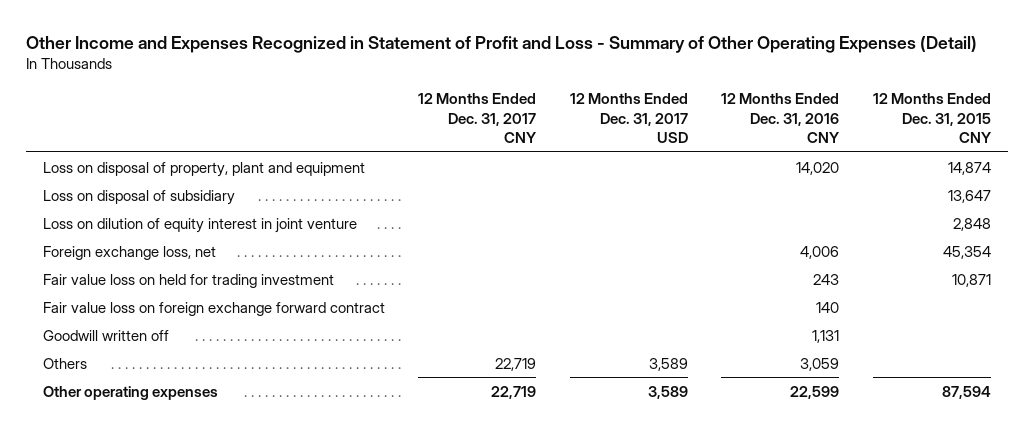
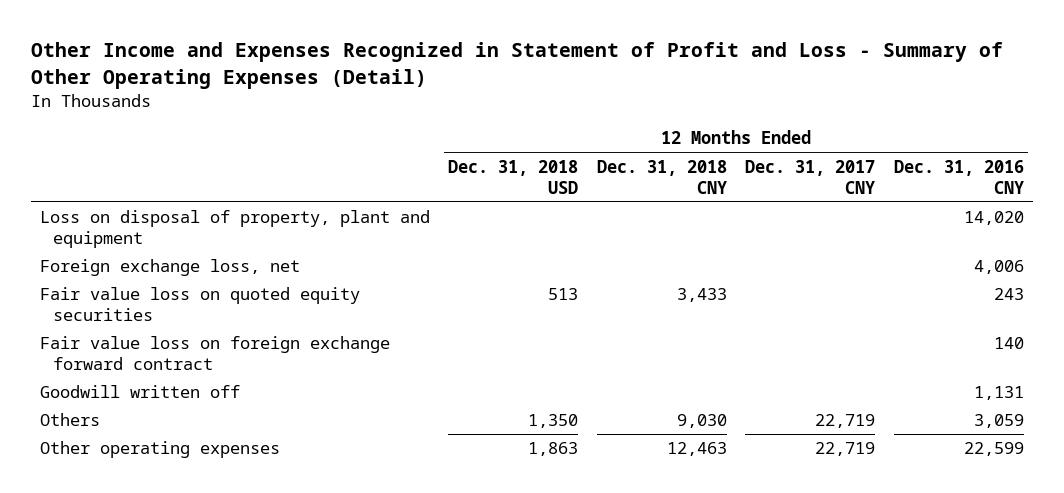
- | 12 Months Ended Dec. 31, 2017 CNY | 12 Months Ended Dec. 31, 2017 USD | 12 Months Ended Dec. 31, 2016 CNY | 12 Months Ended Dec. 31, 2015 CNY
+ | 12 Months Ended Dec. 31, 2018 USD | 12 Months Ended Dec. 31, 2018 CNY | 12 Months Ended Dec. 31, 2017 CNY | 12 Months Ended Dec. 31, 2016 CNY
- Loss on disposal of subsidiary | | | | 13,647
- Loss on dilution of equity interest in joint venture | | | | 2,848
- Fair value loss on held for trading investment | | | 243 | 10,871
+ Fair value loss on quoted equity securities | 513 | 3,433 | | 243

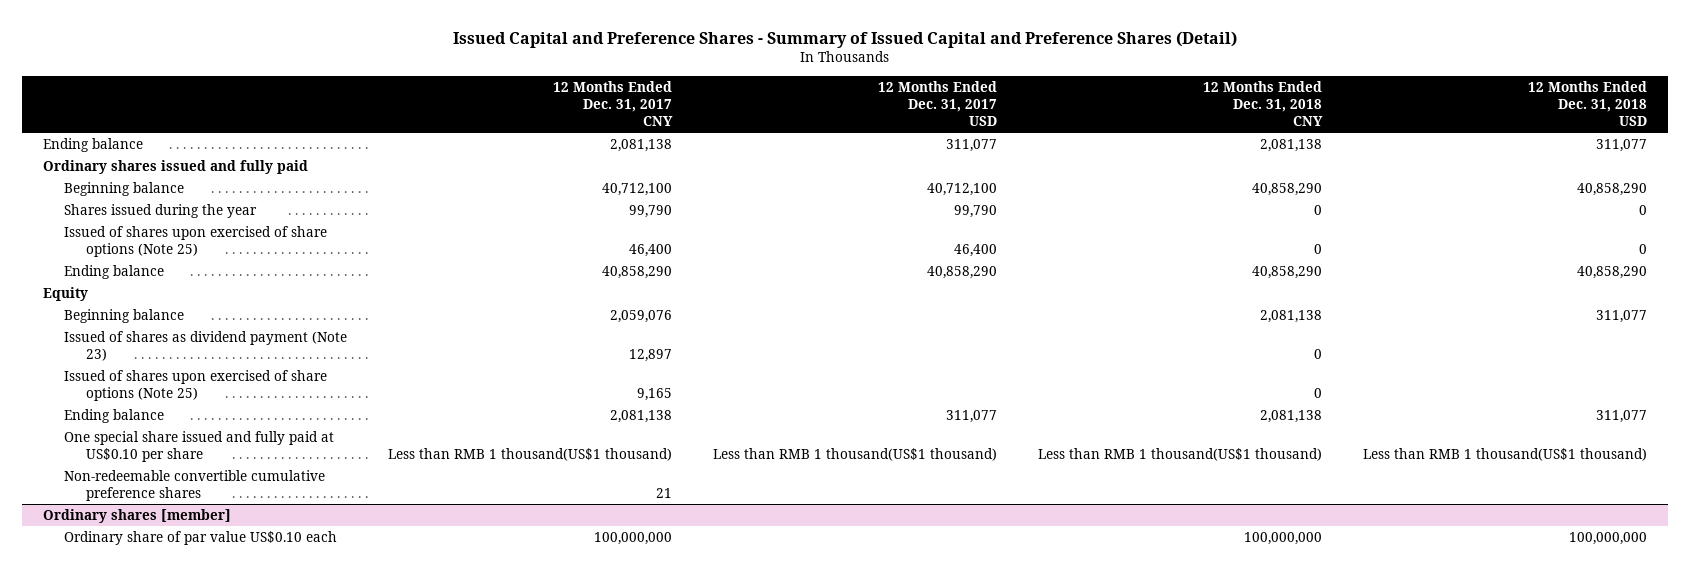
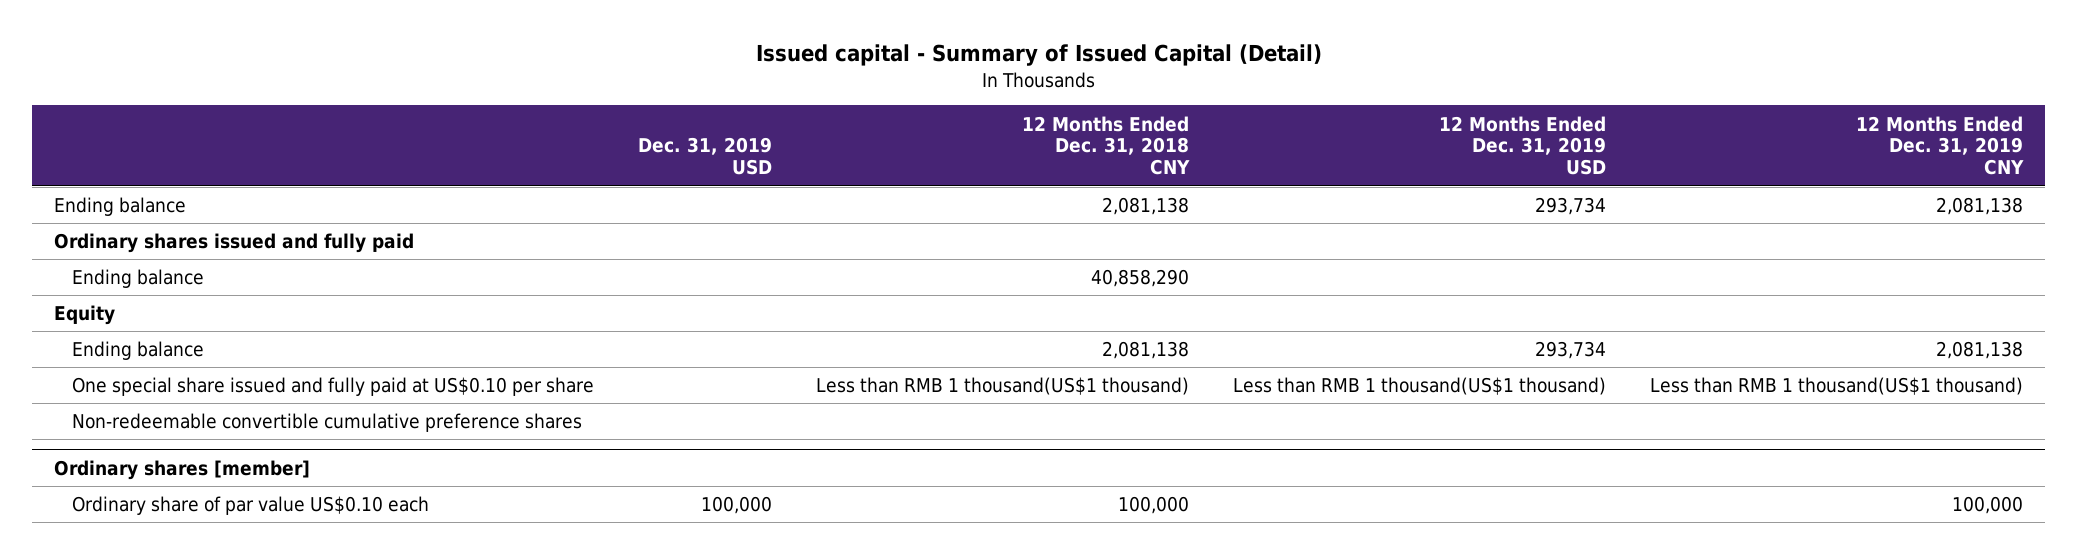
- Issued Capital and Preference Shares - Summary of Issued Capital and Preference Shares (Detail)
+ Issued capital - Summary of Issued Capital (Detail)
- | 12 Months Ended Dec. 31, 2017 CNY | 12 Months Ended Dec. 31, 2017 USD | 12 Months Ended Dec. 31, 2018 CNY | 12 Months Ended Dec. 31, 2018 USD
+ | Dec. 31, 2019 USD | 12 Months Ended Dec. 31, 2018 CNY | 12 Months Ended Dec. 31, 2019 USD | 12 Months Ended Dec. 31, 2019 CNY
- Beginning balance | 40,712,100 | 40,712,100 | 40,858,290 | 40,858,290
- Shares issued during the year | 99,790 | 99,790 | 0 | 0
- Issued of shares upon exercised of share options (Note 25) | 46,400 | 46,400 | 0 | 0
- Beginning balance | 2,059,076 | | 2,081,138 | 311,077
- Issued of shares as dividend payment (Note 23) | 12,897 | | 0 |
- Issued of shares upon exercised of share options (Note 25) | 9,165 | | 0 |
@ Ordinary shares [member]
- Ordinary share of par value US$0.10 each | 100,000,000 | | 100,000,000 | 100,000,000
+ Ordinary share of par value US$0.10 each | 100,000 | 100,000 | | 100,000

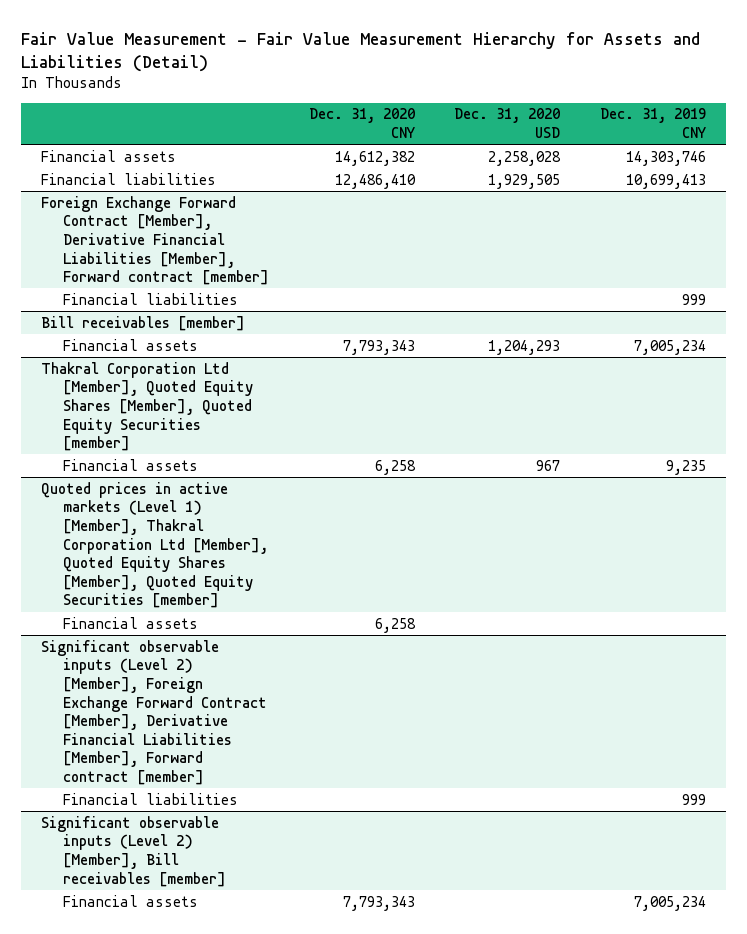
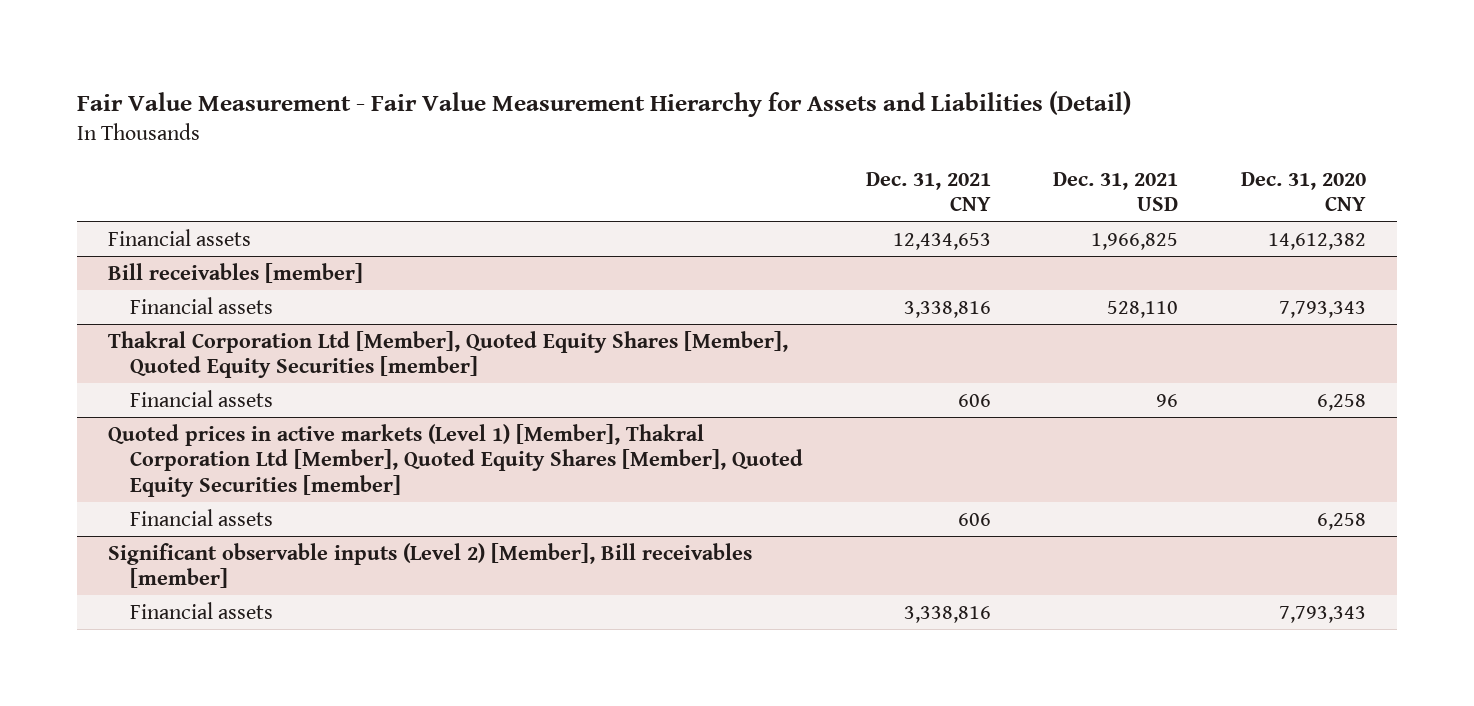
- | Dec. 31, 2020 CNY | Dec. 31, 2020 USD | Dec. 31, 2019 CNY
+ | Dec. 31, 2021 CNY | Dec. 31, 2021 USD | Dec. 31, 2020 CNY
- Financial liabilities | 12,486,410 | 1,929,505 | 10,699,413
- Foreign Exchange Forward Contract [Member], Derivative Financial Liabilities [Member], Forward contract [member]
- Financial liabilities | | | 999
- Significant observable inputs (Level 2) [Member], Foreign Exchange Forward Contract [Member], Derivative Financial Liabilities [Member], Forward contract [member]
- Financial liabilities | | | 999

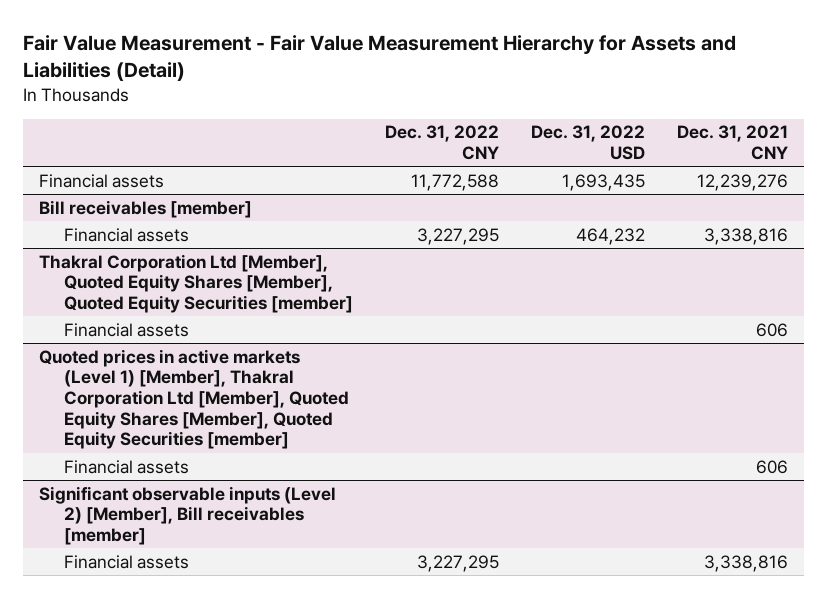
- | Dec. 31, 2021 CNY | Dec. 31, 2021 USD | Dec. 31, 2020 CNY
+ | Dec. 31, 2022 CNY | Dec. 31, 2022 USD | Dec. 31, 2021 CNY
- Financial assets | 12,434,653 | 1,966,825 | 14,612,382
+ Financial assets | 11,772,588 | 1,693,435 | 12,239,276

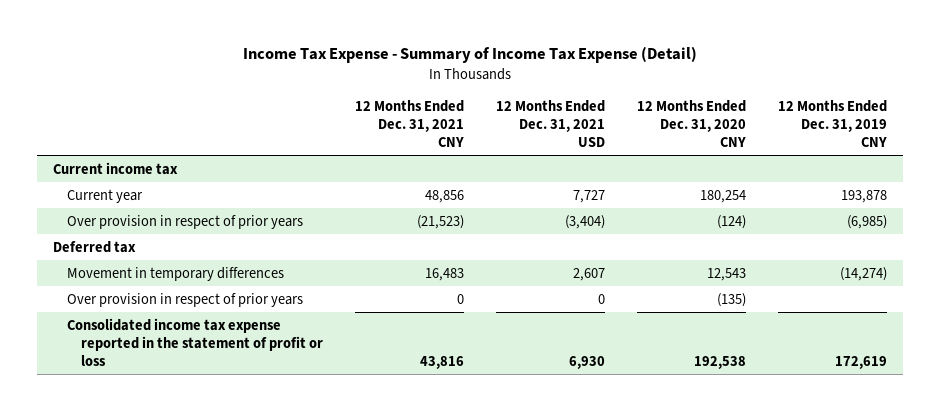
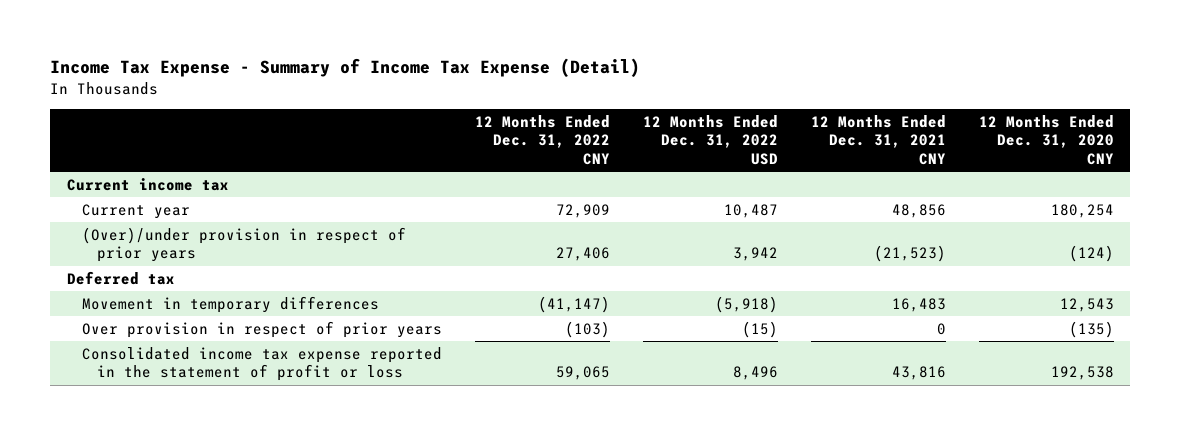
- | 12 Months Ended Dec. 31, 2021 CNY | 12 Months Ended Dec. 31, 2021 USD | 12 Months Ended Dec. 31, 2020 CNY | 12 Months Ended Dec. 31, 2019 CNY
+ | 12 Months Ended Dec. 31, 2022 CNY | 12 Months Ended Dec. 31, 2022 USD | 12 Months Ended Dec. 31, 2021 CNY | 12 Months Ended Dec. 31, 2020 CNY
- Over provision in respect of prior years | (21,523) | (3,404) | (124) | (6,985)
+ (Over)/under provision in respect of prior years | 27,406 | 3,942 | (21,523) | (124)

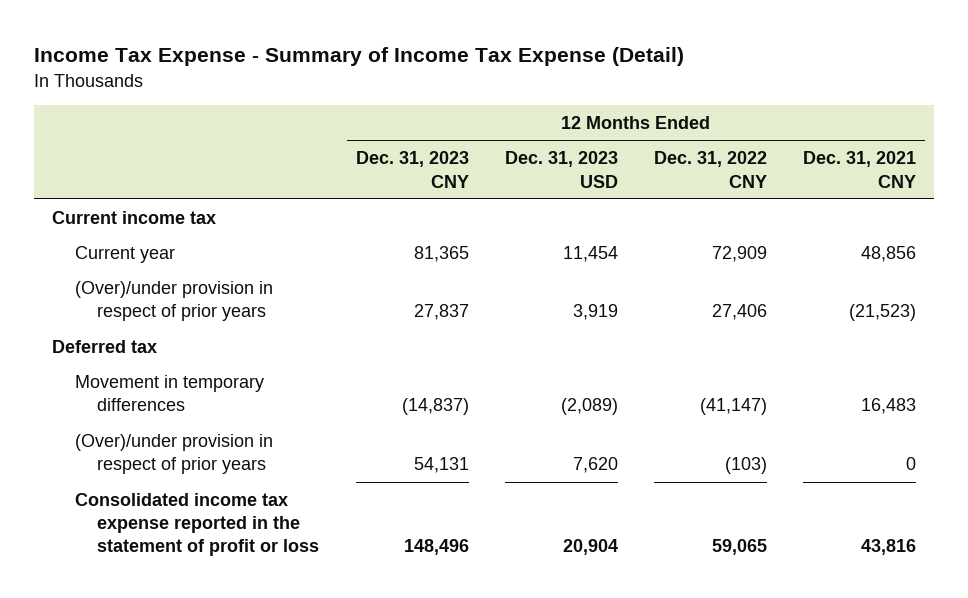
- | 12 Months Ended Dec. 31, 2022 CNY | 12 Months Ended Dec. 31, 2022 USD | 12 Months Ended Dec. 31, 2021 CNY | 12 Months Ended Dec. 31, 2020 CNY
+ | 12 Months Ended Dec. 31, 2023 CNY | 12 Months Ended Dec. 31, 2023 USD | 12 Months Ended Dec. 31, 2022 CNY | 12 Months Ended Dec. 31, 2021 CNY
- Over provision in respect of prior years | (103) | (15) | 0 | (135)
+ (Over)/under provision in respect of prior years | 54,131 | 7,620 | (103) | 0

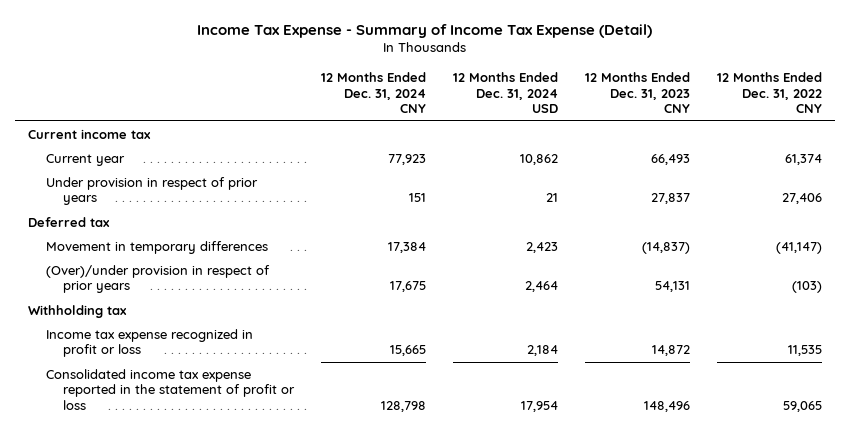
- | 12 Months Ended Dec. 31, 2023 CNY | 12 Months Ended Dec. 31, 2023 USD | 12 Months Ended Dec. 31, 2022 CNY | 12 Months Ended Dec. 31, 2021 CNY
+ | 12 Months Ended Dec. 31, 2024 CNY | 12 Months Ended Dec. 31, 2024 USD | 12 Months Ended Dec. 31, 2023 CNY | 12 Months Ended Dec. 31, 2022 CNY
- Current year | 81,365 | 11,454 | 72,909 | 48,856
- (Over)/under provision in respect of prior years | 27,837 | 3,919 | 27,406 | (21,523)
+ Current year | 77,923 | 10,862 | 66,493 | 61,374
+ Under provision in respect of prior years | 151 | 21 | 27,837 | 27,406
+ Withholding tax
+ Income tax expense recognized in profit or loss | 15,665 | 2,184 | 14,872 | 11,535

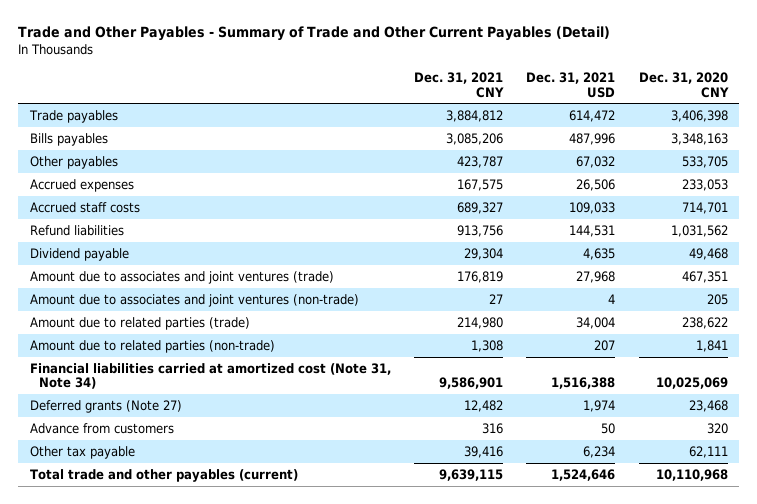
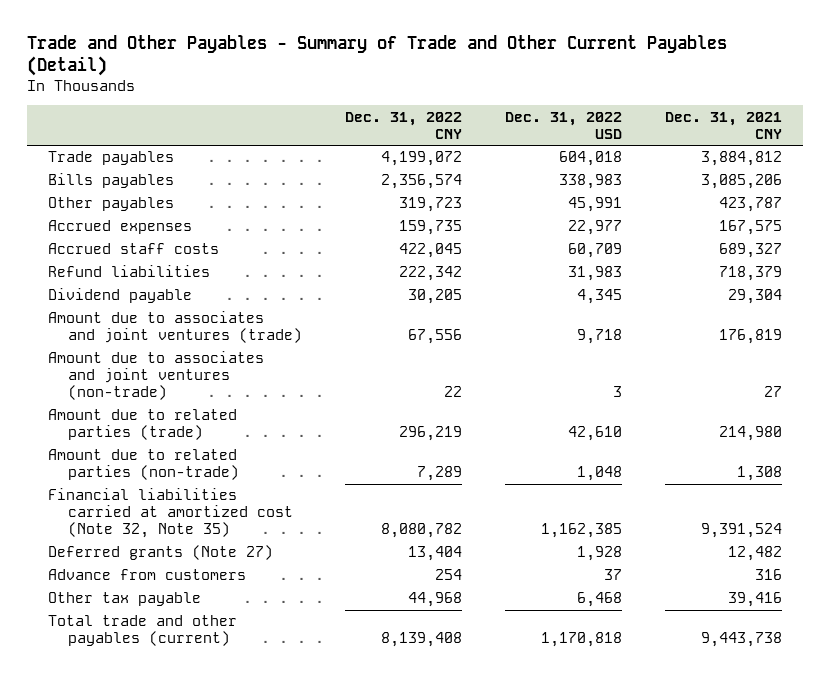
- | Dec. 31, 2021 CNY | Dec. 31, 2021 USD | Dec. 31, 2020 CNY
+ | Dec. 31, 2022 CNY | Dec. 31, 2022 USD | Dec. 31, 2021 CNY
- Refund liabilities | 913,756 | 144,531 | 1,031,562
+ Refund liabilities | 222,342 | 31,983 | 718,379
- Financial liabilities carried at amortized cost (Note 31, Note 34) | 9,586,901 | 1,516,388 | 10,025,069
+ Financial liabilities carried at amortized cost (Note 32, Note 35) | 8,080,782 | 1,162,385 | 9,391,524
- Total trade and other payables (current) | 9,639,115 | 1,524,646 | 10,110,968
+ Total trade and other payables (current) | 8,139,408 | 1,170,818 | 9,443,738

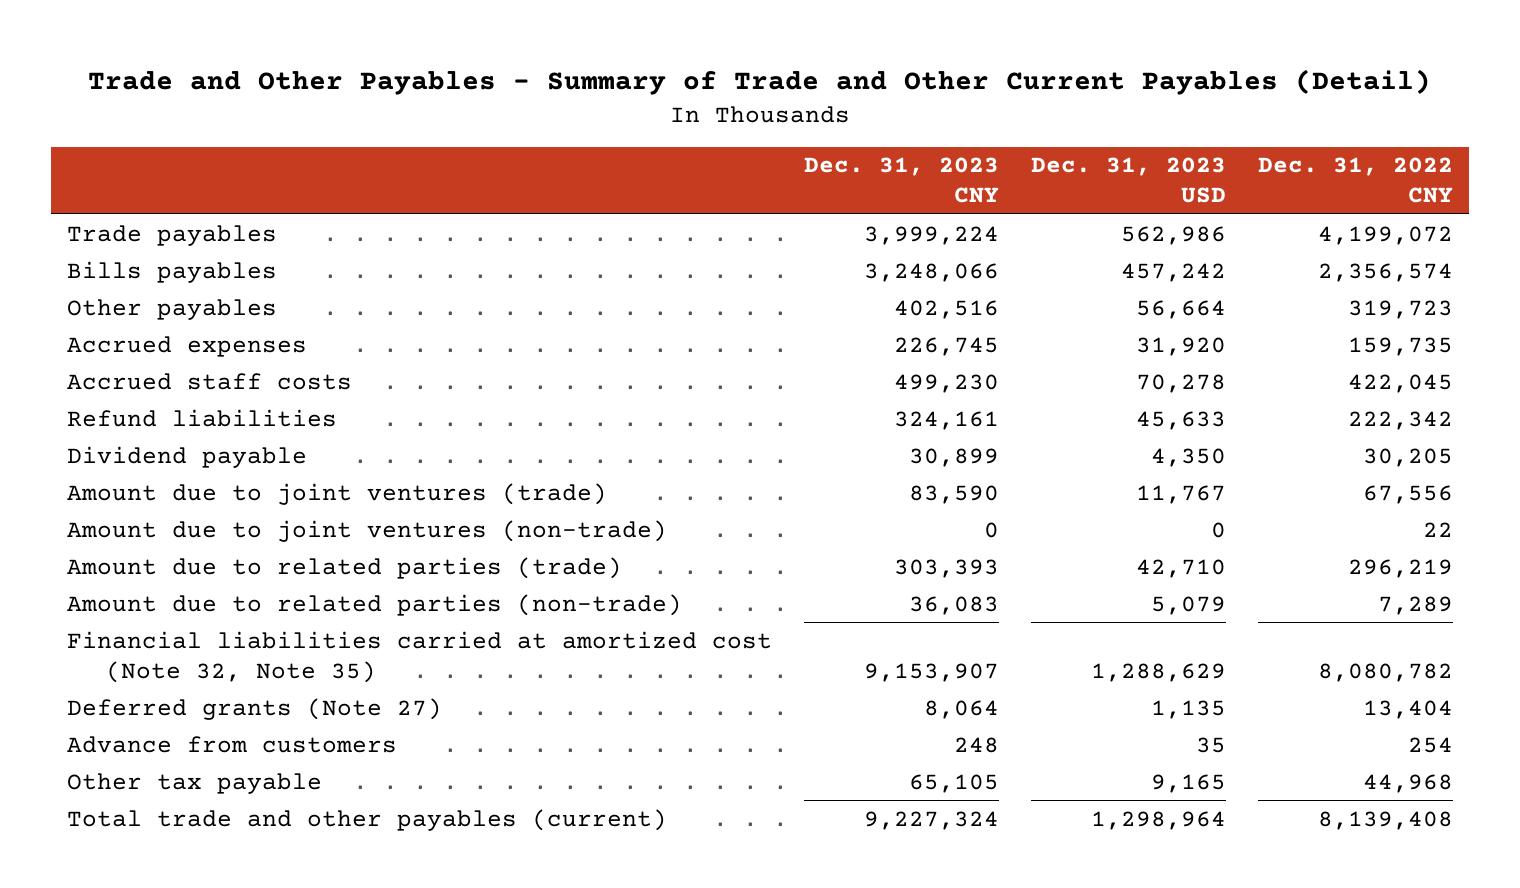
- | Dec. 31, 2022 CNY | Dec. 31, 2022 USD | Dec. 31, 2021 CNY
+ | Dec. 31, 2023 CNY | Dec. 31, 2023 USD | Dec. 31, 2022 CNY
- Amount due to associates and joint ventures (trade) | 67,556 | 9,718 | 176,819
- Amount due to associates and joint ventures (non-trade) | 22 | 3 | 27
+ Amount due to joint ventures (trade) | 83,590 | 11,767 | 67,556
+ Amount due to joint ventures (non-trade) | 0 | 0 | 22

